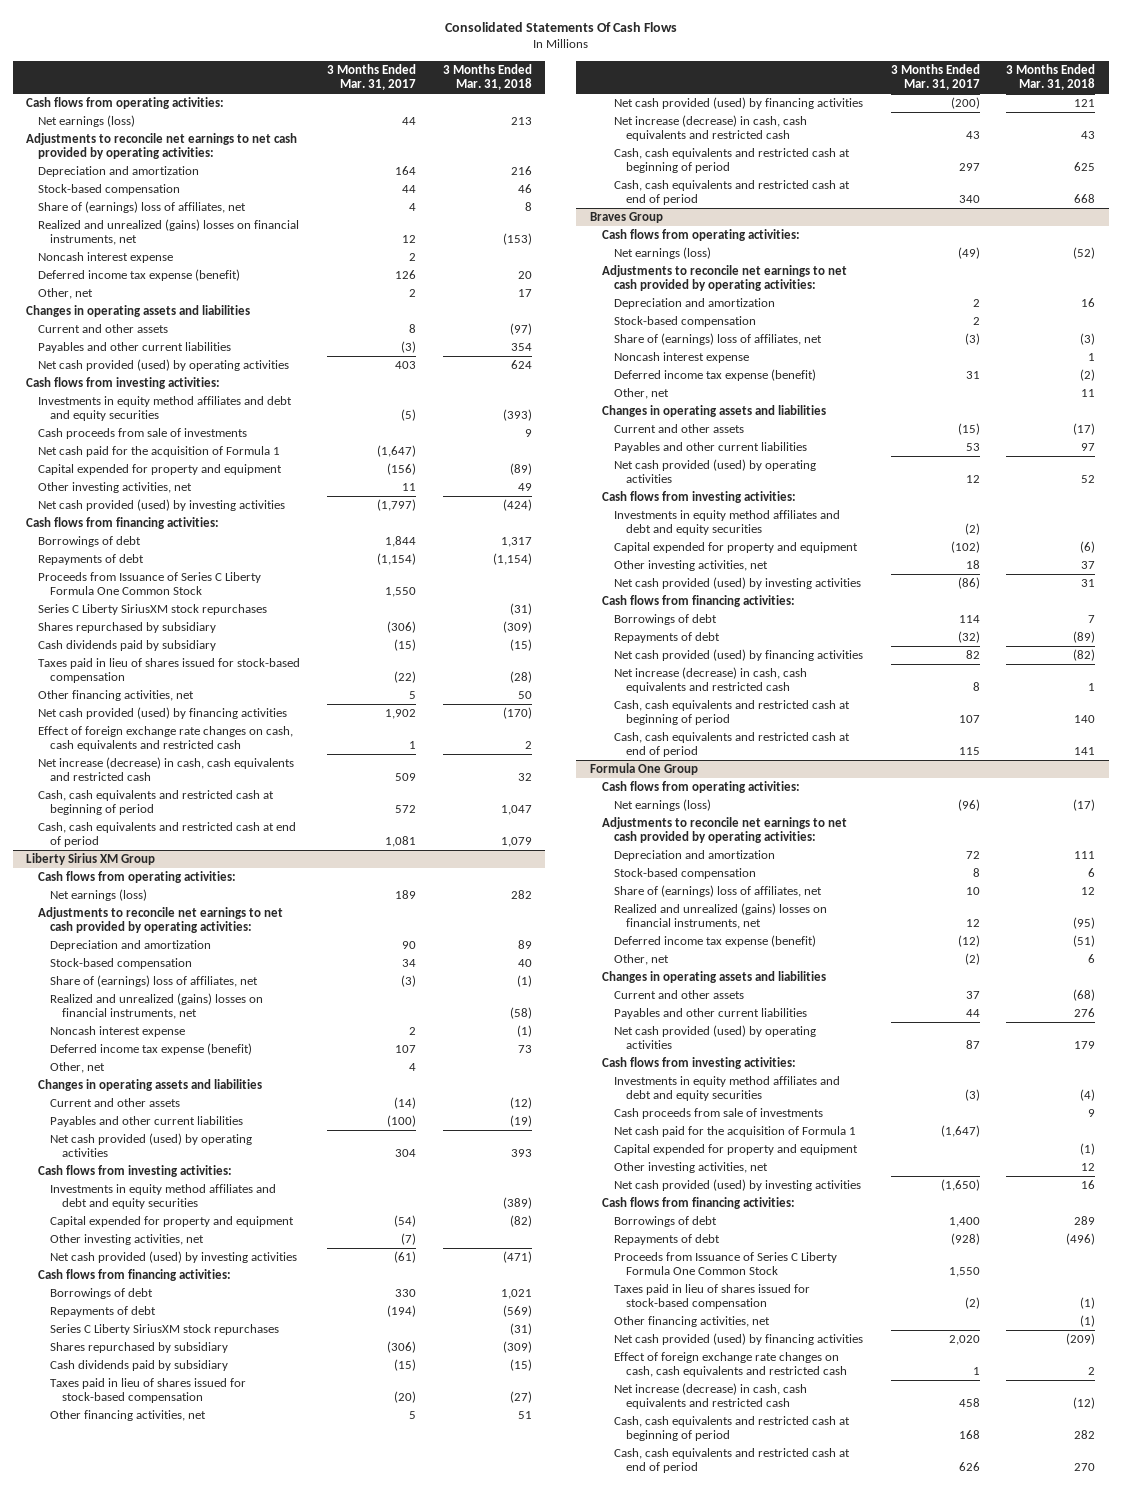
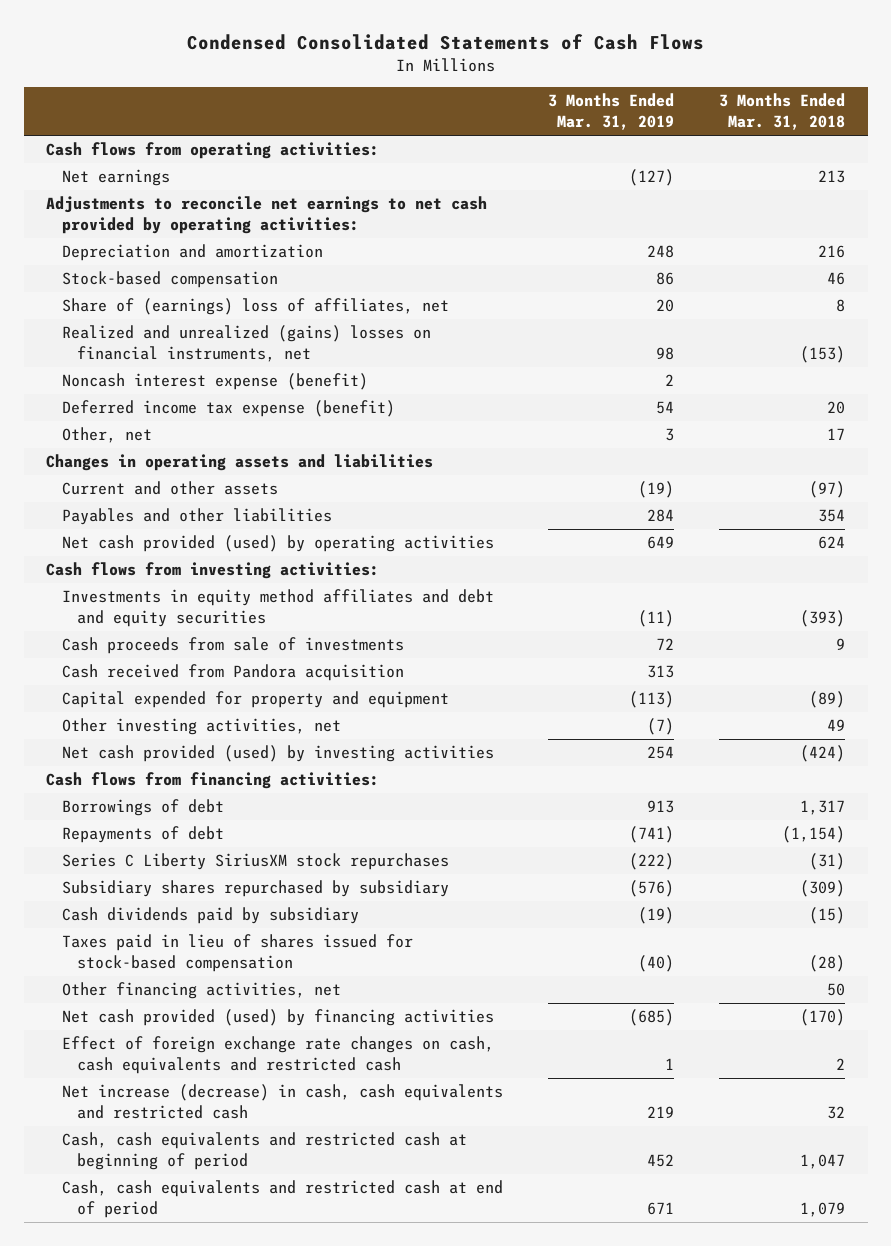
- Consolidated Statements Of Cash Flows
+ Condensed Consolidated Statements of Cash Flows
- | 3 Months Ended Mar. 31, 2017 | 3 Months Ended Mar. 31, 2018
+ | 3 Months Ended Mar. 31, 2019 | 3 Months Ended Mar. 31, 2018
- Net earnings (loss) | 44 | 213
+ Net earnings | (127) | 213
- Noncash interest expense | 2 |
+ Noncash interest expense (benefit) | 2 |
- Payables and other current liabilities | (3) | 354
+ Payables and other liabilities | 284 | 354
- Net cash paid for the acquisition of Formula 1 | (1,647) |
+ Cash received from Pandora acquisition | 313 |
- Proceeds from Issuance of Series C Liberty Formula One Common Stock | 1,550 |
- Shares repurchased by subsidiary | (306) | (309)
+ Subsidiary shares repurchased by subsidiary | (576) | (309)
- Liberty Sirius XM Group
- Cash flows from operating activities:
- Net earnings (loss) | 189 | 282
- Adjustments to reconcile net earnings to net cash provided by operating activities:
- Depreciation and amortization | 90 | 89
- Stock-based compensation | 34 | 40
- Share of (earnings) loss of affiliates, net | (3) | (1)
- Realized and unrealized (gains) losses on financial instruments, net | | (58)
- Noncash interest expense | 2 | (1)
- Deferred income tax expense (benefit) | 107 | 73
- Other, net | 4 |
- Changes in operating assets and liabilities
- Current and other assets | (14) | (12)
- Payables and other current liabilities | (100) | (19)
- Net cash provided (used) by operating activities | 304 | 393
- Cash flows from investing activities:
- Investments in equity method affiliates and debt and equity securities | | (389)
- Capital expended for property and equipment | (54) | (82)
- Other investing activities, net | (7) |
- Net cash provided (used) by investing activities | (61) | (471)
- Cash flows from financing activities:
- Borrowings of debt | 330 | 1,021
- Repayments of debt | (194) | (569)
- Series C Liberty SiriusXM stock repurchases | | (31)
- Shares repurchased by subsidiary | (306) | (309)
- Cash dividends paid by subsidiary | (15) | (15)
- Taxes paid in lieu of shares issued for stock-based compensation | (20) | (27)
- Other financing activities, net | 5 | 51
- Net cash provided (used) by financing activities | (200) | 121
- Net increase (decrease) in cash, cash equivalents and restricted cash | 43 | 43
- Cash, cash equivalents and restricted cash at beginning of period | 297 | 625
- Cash, cash equivalents and restricted cash at end of period | 340 | 668
- Braves Group
- Cash flows from operating activities:
- Net earnings (loss) | (49) | (52)
- Adjustments to reconcile net earnings to net cash provided by operating activities:
- Depreciation and amortization | 2 | 16
- Stock-based compensation | 2 |
- Share of (earnings) loss of affiliates, net | (3) | (3)
- Noncash interest expense | | 1
- Deferred income tax expense (benefit) | 31 | (2)
- Other, net | | 11
- Changes in operating assets and liabilities
- Current and other assets | (15) | (17)
- Payables and other current liabilities | 53 | 97
- Net cash provided (used) by operating activities | 12 | 52
- Cash flows from investing activities:
- Investments in equity method affiliates and debt and equity securities | (2) |
- Capital expended for property and equipment | (102) | (6)
- Other investing activities, net | 18 | 37
- Net cash provided (used) by investing activities | (86) | 31
- Cash flows from financing activities:
- Borrowings of debt | 114 | 7
- Repayments of debt | (32) | (89)
- Net cash provided (used) by financing activities | 82 | (82)
- Net increase (decrease) in cash, cash equivalents and restricted cash | 8 | 1
- Cash, cash equivalents and restricted cash at beginning of period | 107 | 140
- Cash, cash equivalents and restricted cash at end of period | 115 | 141
- Formula One Group
- Cash flows from operating activities:
- Net earnings (loss) | (96) | (17)
- Adjustments to reconcile net earnings to net cash provided by operating activities:
- Depreciation and amortization | 72 | 111
- Stock-based compensation | 8 | 6
- Share of (earnings) loss of affiliates, net | 10 | 12
- Realized and unrealized (gains) losses on financial instruments, net | 12 | (95)
- Deferred income tax expense (benefit) | (12) | (51)
- Other, net | (2) | 6
- Changes in operating assets and liabilities
- Current and other assets | 37 | (68)
- Payables and other current liabilities | 44 | 276
- Net cash provided (used) by operating activities | 87 | 179
- Cash flows from investing activities:
- Investments in equity method affiliates and debt and equity securities | (3) | (4)
- Cash proceeds from sale of investments | | 9
- Net cash paid for the acquisition of Formula 1 | (1,647) |
- Capital expended for property and equipment | | (1)
- Other investing activities, net | | 12
- Net cash provided (used) by investing activities | (1,650) | 16
- Cash flows from financing activities:
- Borrowings of debt | 1,400 | 289
- Repayments of debt | (928) | (496)
- Proceeds from Issuance of Series C Liberty Formula One Common Stock | 1,550 |
- Taxes paid in lieu of shares issued for stock-based compensation | (2) | (1)
- Other financing activities, net | | (1)
- Net cash provided (used) by financing activities | 2,020 | (209)
- Effect of foreign exchange rate changes on cash, cash equivalents and restricted cash | 1 | 2
- Net increase (decrease) in cash, cash equivalents and restricted cash | 458 | (12)
- Cash, cash equivalents and restricted cash at beginning of period | 168 | 282
- Cash, cash equivalents and restricted cash at end of period | 626 | 270

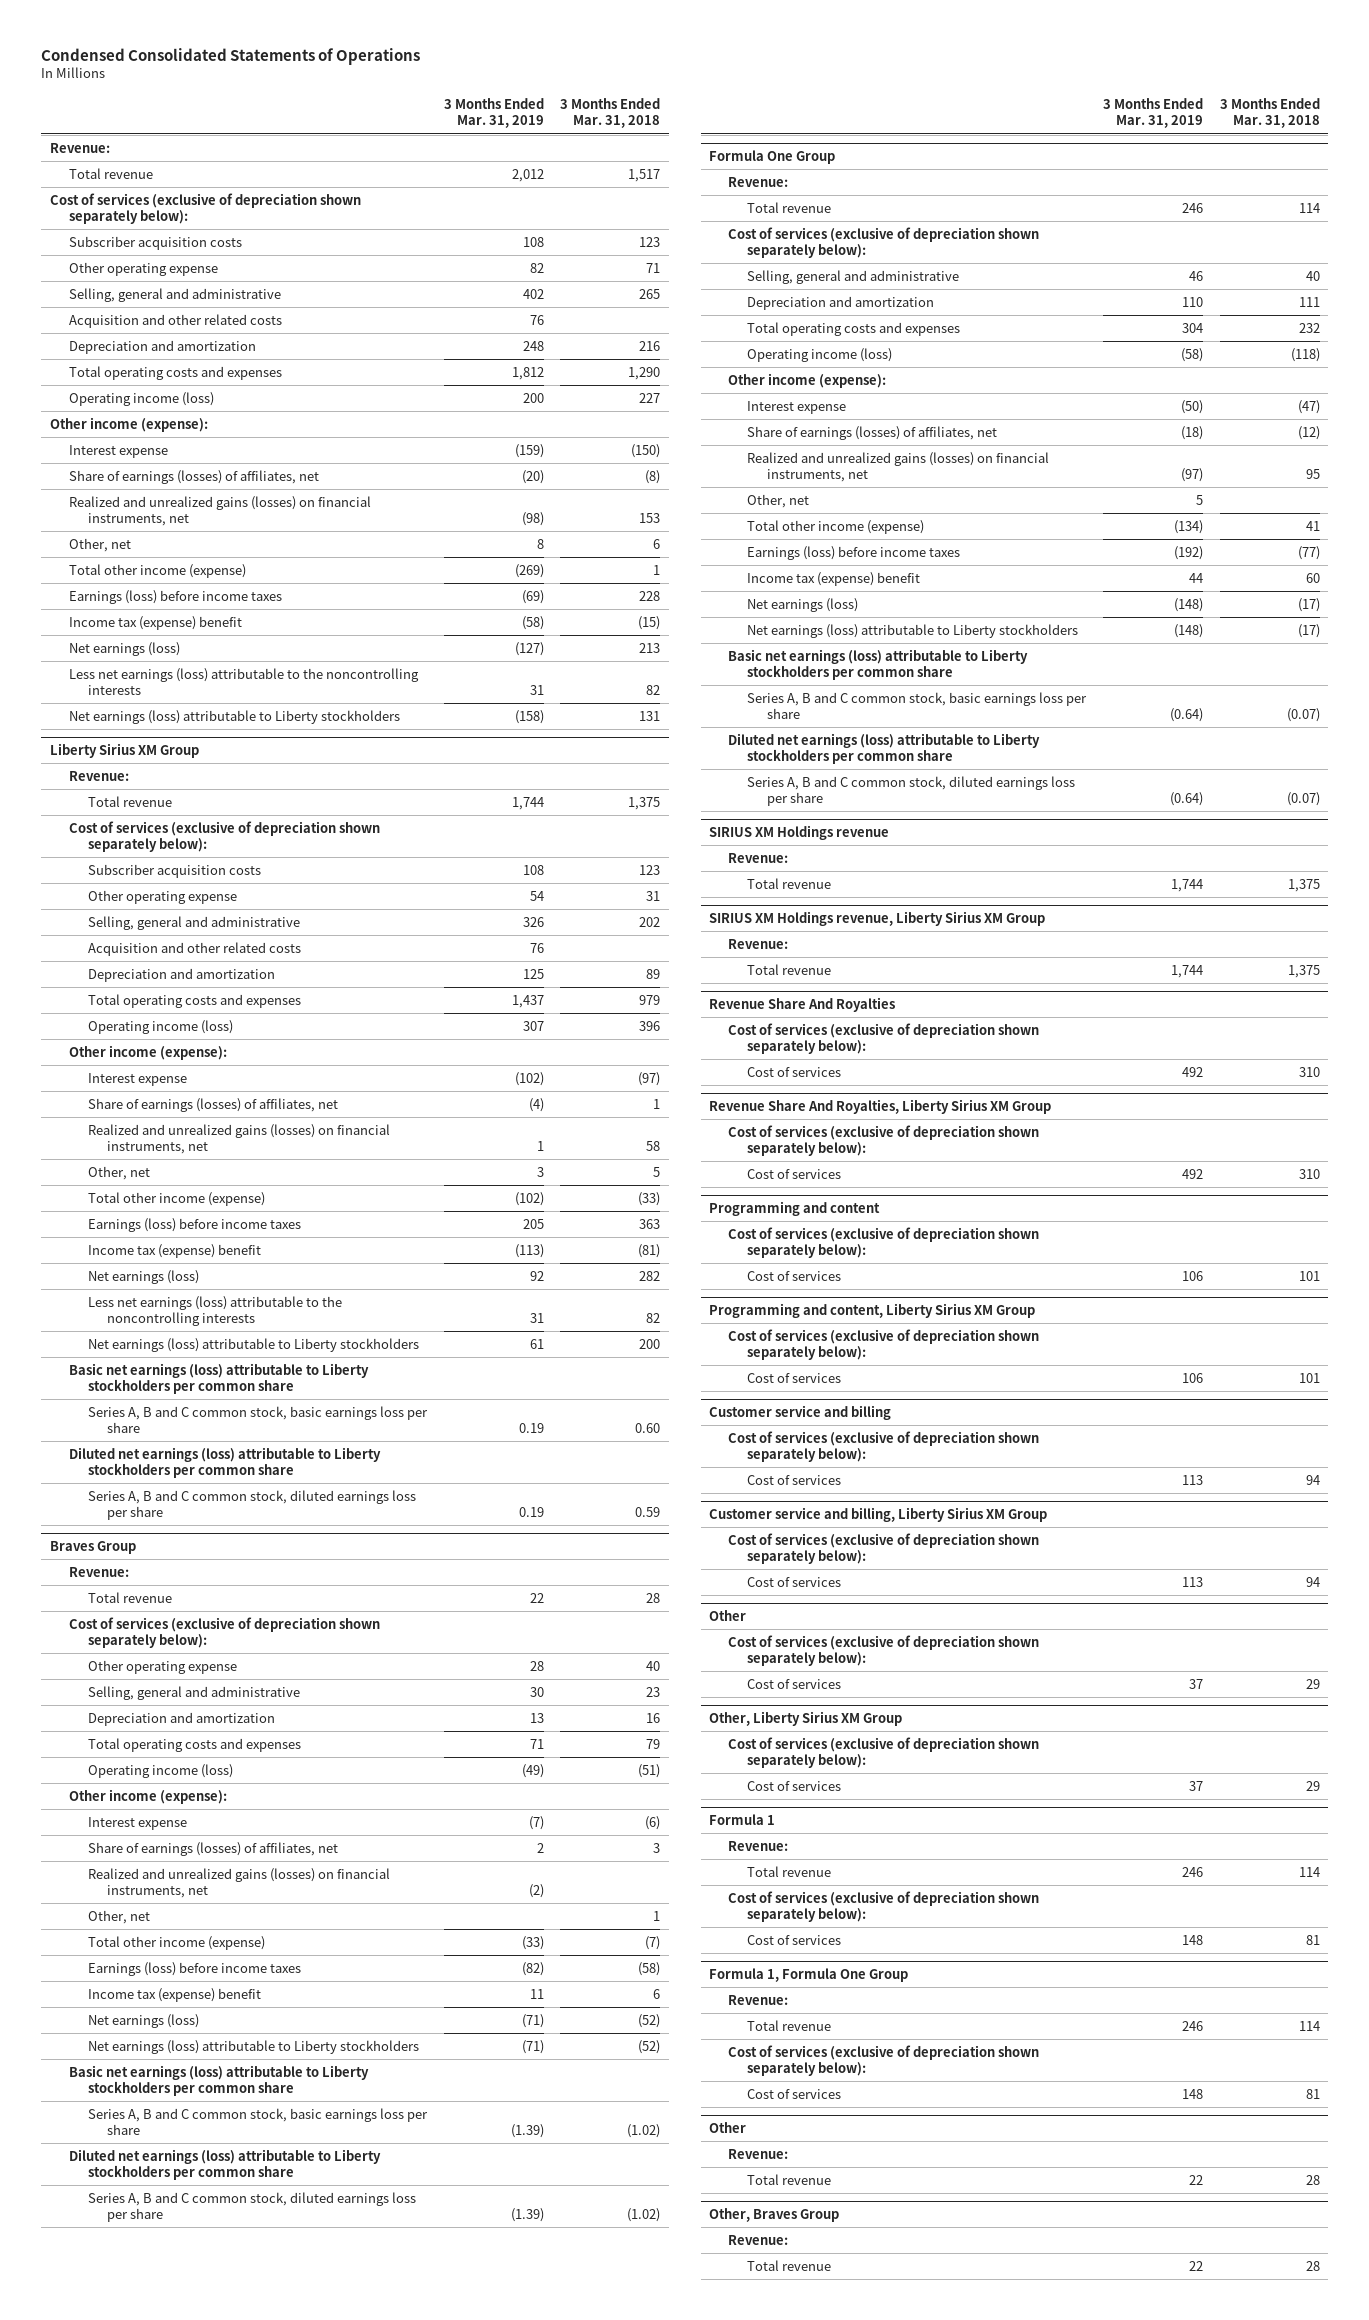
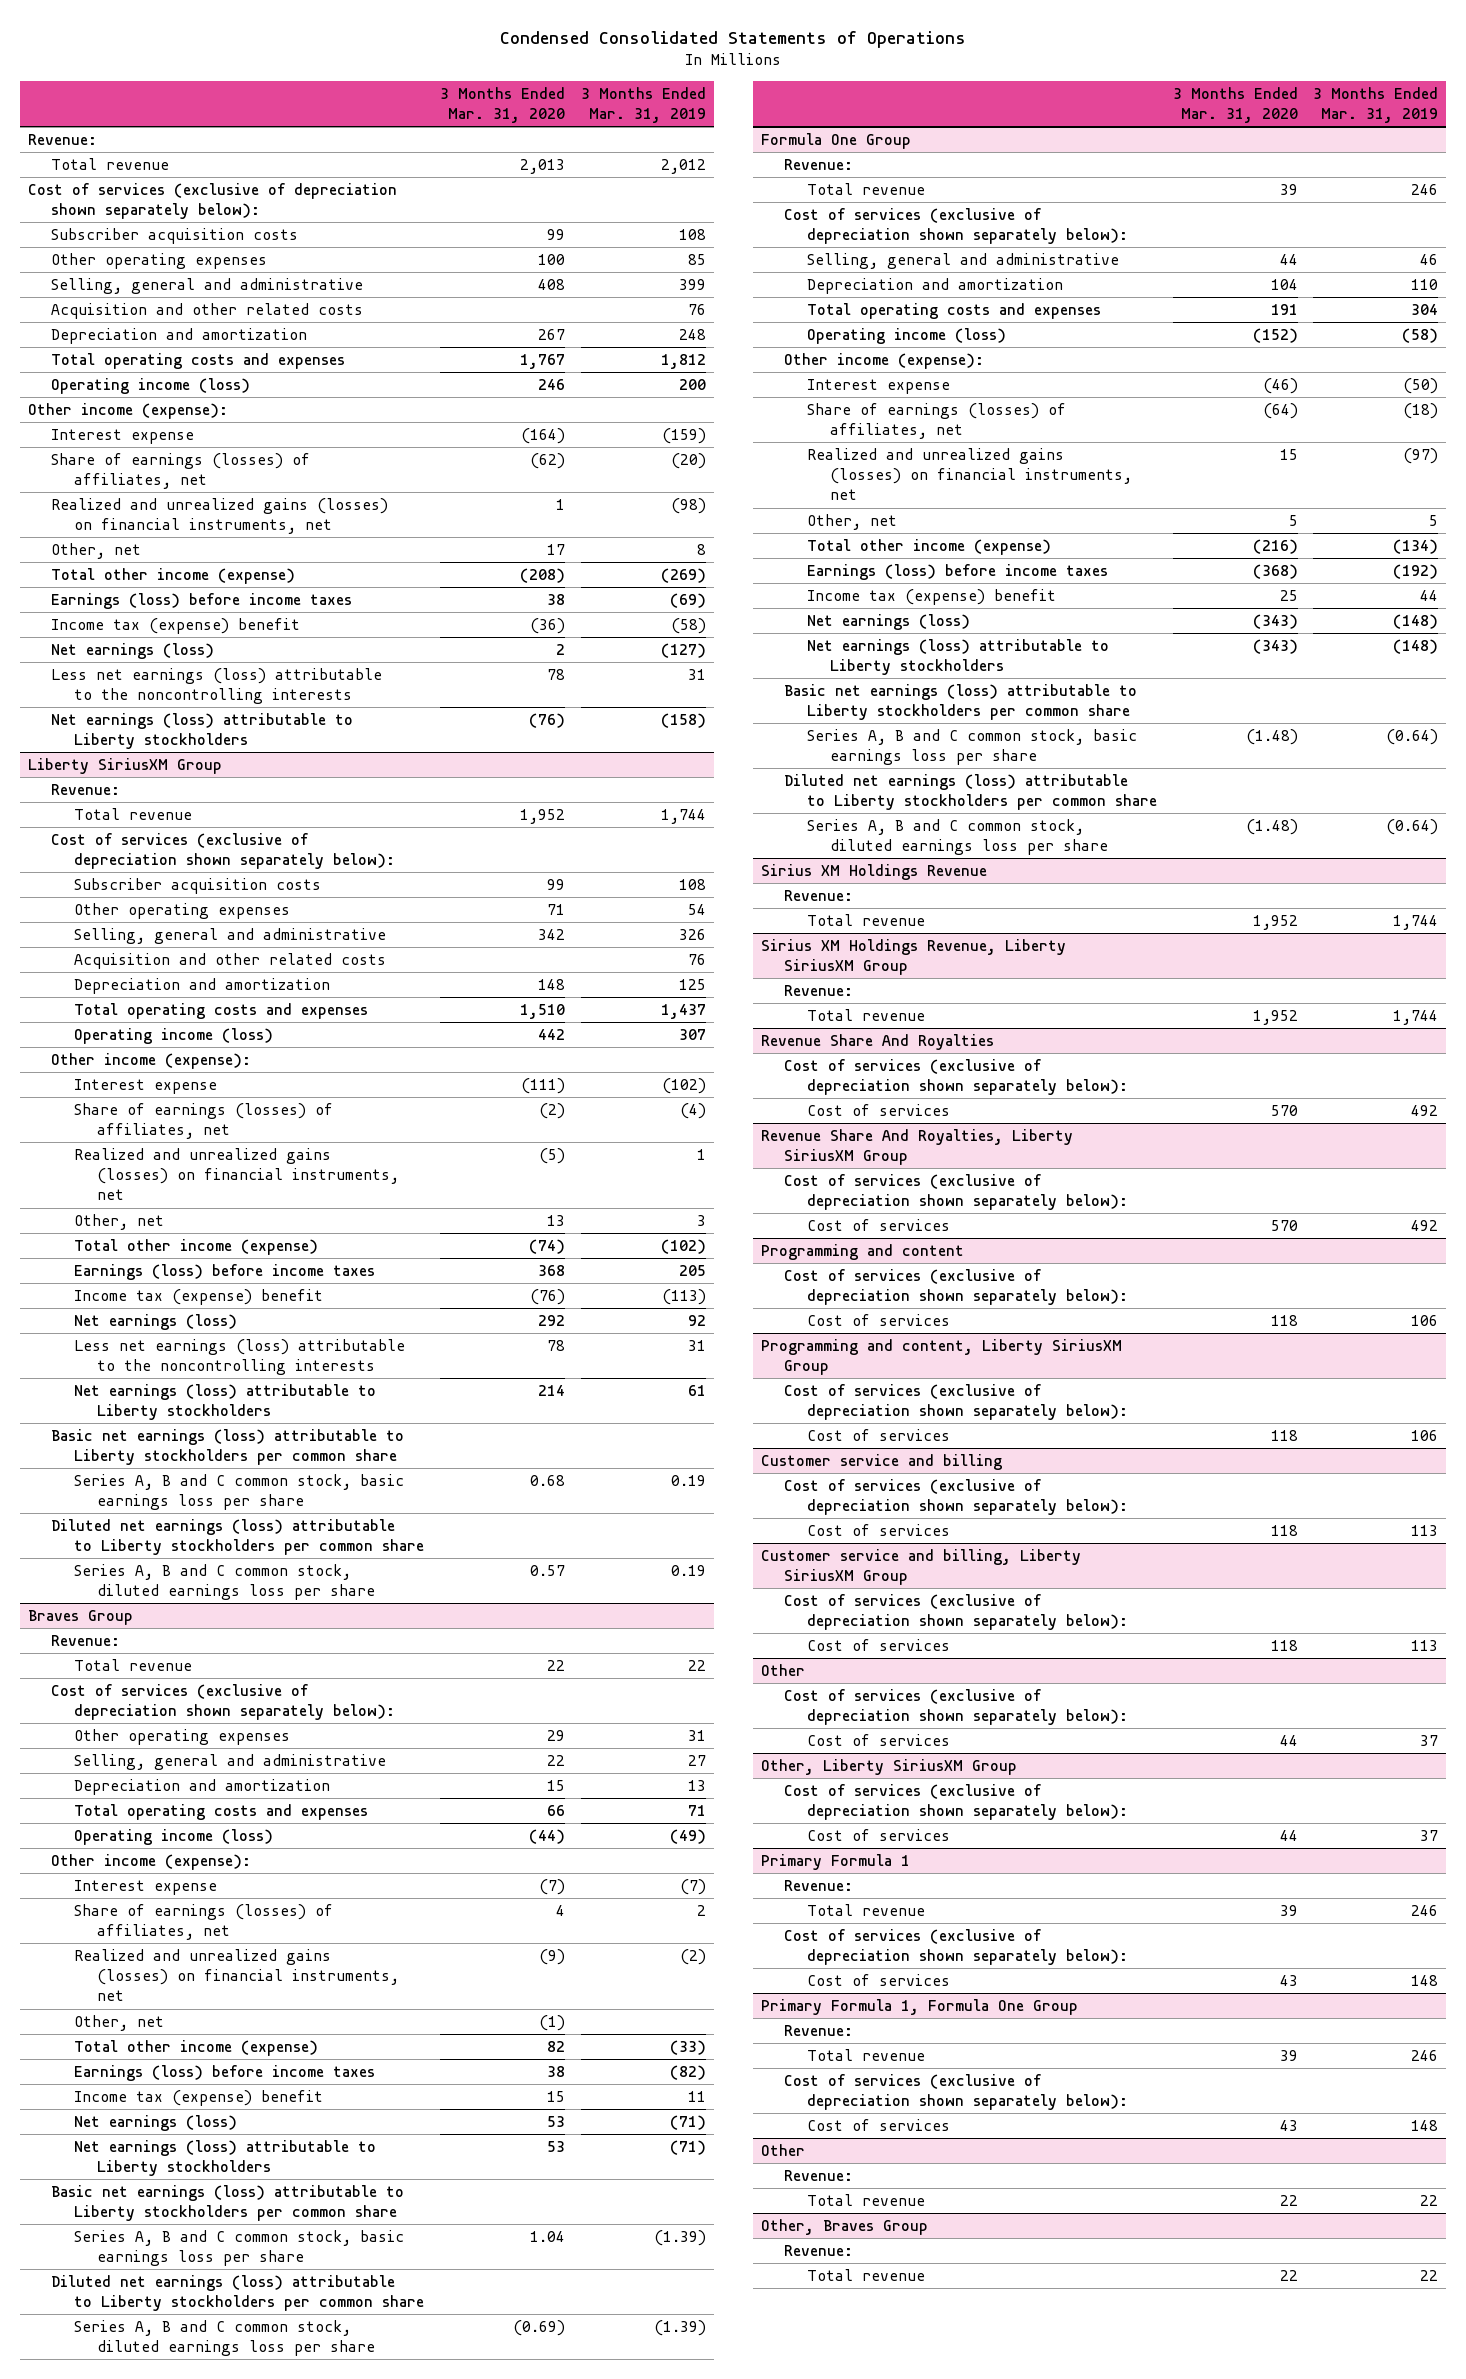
- | 3 Months Ended Mar. 31, 2019 | 3 Months Ended Mar. 31, 2018
+ | 3 Months Ended Mar. 31, 2020 | 3 Months Ended Mar. 31, 2019
- Other operating expense | 82 | 71
- Selling, general and administrative | 402 | 265
+ Other operating expenses | 100 | 85
+ Selling, general and administrative | 408 | 399
- Liberty Sirius XM Group
+ Liberty SiriusXM Group
- Other operating expense | 54 | 31
+ Other operating expenses | 71 | 54
@ Braves Group
- Other operating expense | 28 | 40
- Selling, general and administrative | 30 | 23
+ Other operating expenses | 29 | 31
+ Selling, general and administrative | 22 | 27
- SIRIUS XM Holdings revenue
+ Sirius XM Holdings Revenue
- SIRIUS XM Holdings revenue, Liberty Sirius XM Group
+ Sirius XM Holdings Revenue, Liberty SiriusXM Group
- Revenue Share And Royalties, Liberty Sirius XM Group
+ Revenue Share And Royalties, Liberty SiriusXM Group
- Programming and content, Liberty Sirius XM Group
+ Programming and content, Liberty SiriusXM Group
- Customer service and billing, Liberty Sirius XM Group
+ Customer service and billing, Liberty SiriusXM Group
- Other, Liberty Sirius XM Group
+ Other, Liberty SiriusXM Group
- Formula 1
+ Primary Formula 1
- Formula 1, Formula One Group
+ Primary Formula 1, Formula One Group

